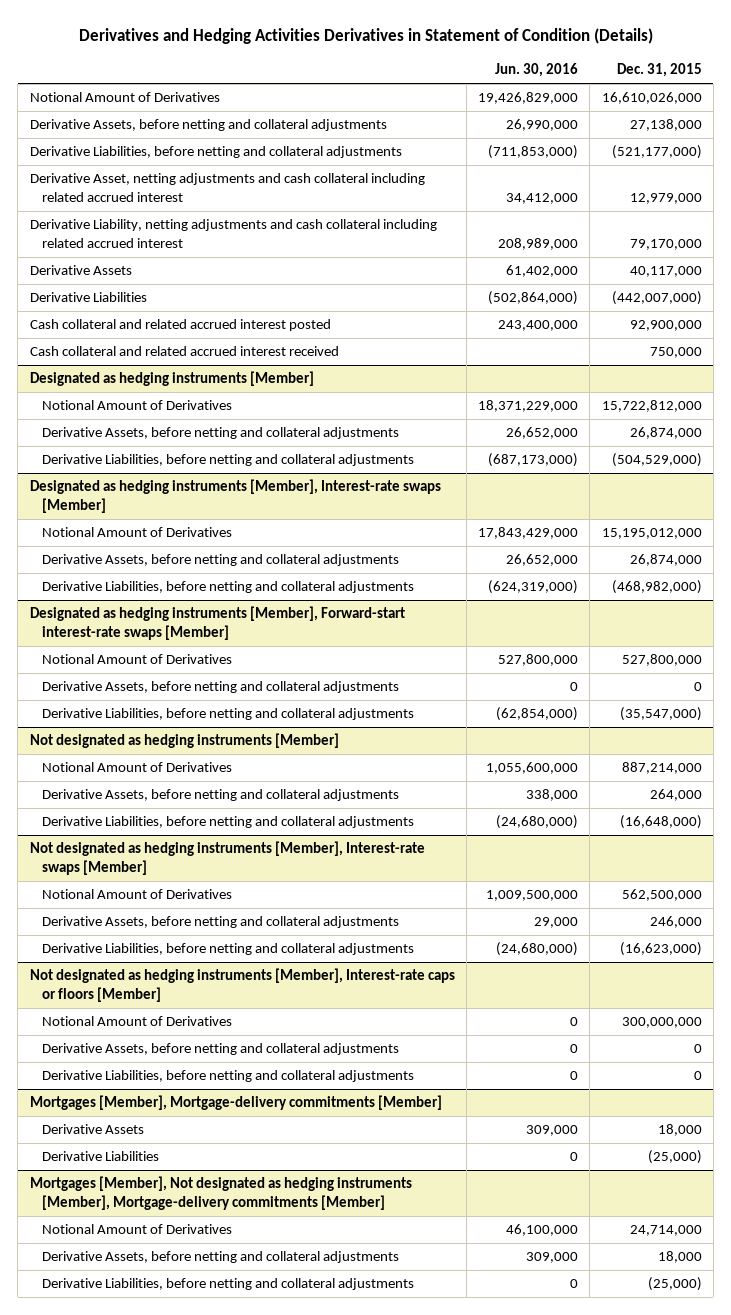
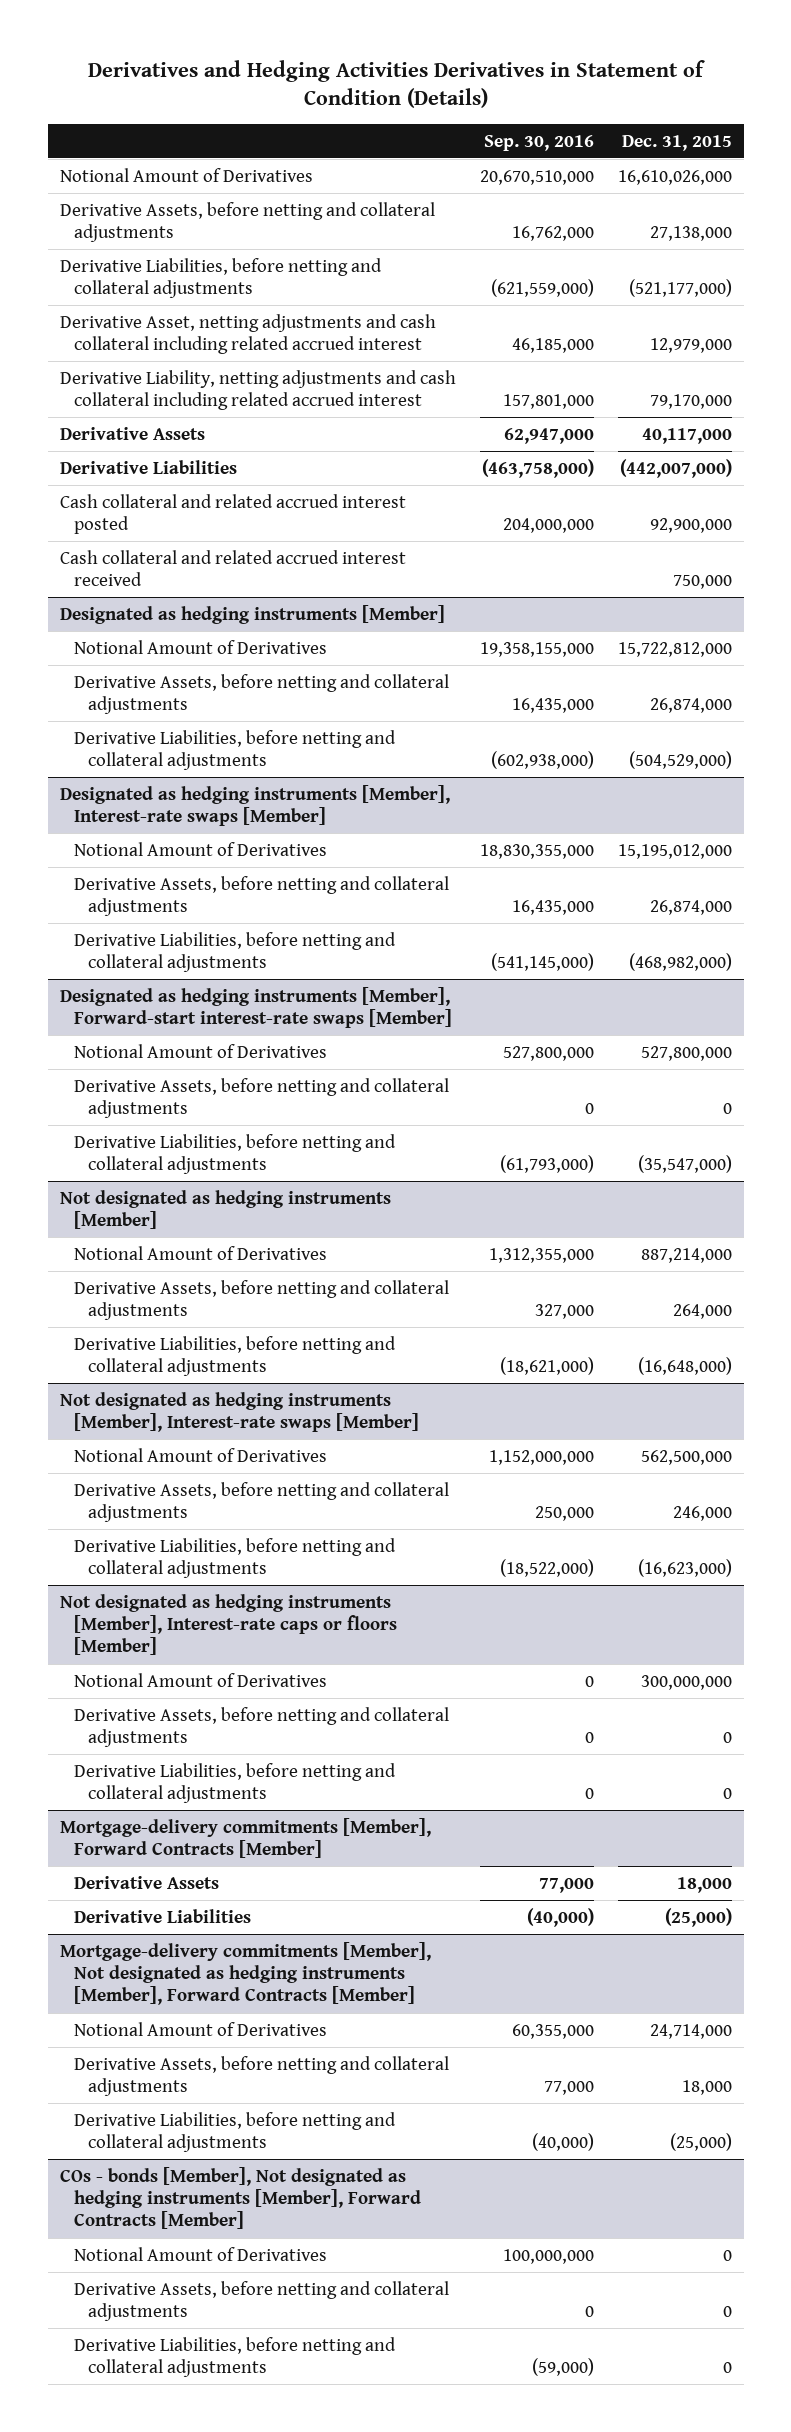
- | Jun. 30, 2016 | Dec. 31, 2015
+ | Sep. 30, 2016 | Dec. 31, 2015
- Mortgages [Member], Mortgage-delivery commitments [Member]
+ Mortgage-delivery commitments [Member], Forward Contracts [Member]
- Mortgages [Member], Not designated as hedging instruments [Member], Mortgage-delivery commitments [Member]
+ Mortgage-delivery commitments [Member], Not designated as hedging instruments [Member], Forward Contracts [Member]
+ COs - bonds [Member], Not designated as hedging instruments [Member], Forward Contracts [Member]
+ Notional Amount of Derivatives | 100,000,000 | 0
+ Derivative Assets, before netting and collateral adjustments | 0 | 0
+ Derivative Liabilities, before netting and collateral adjustments | (59,000) | 0

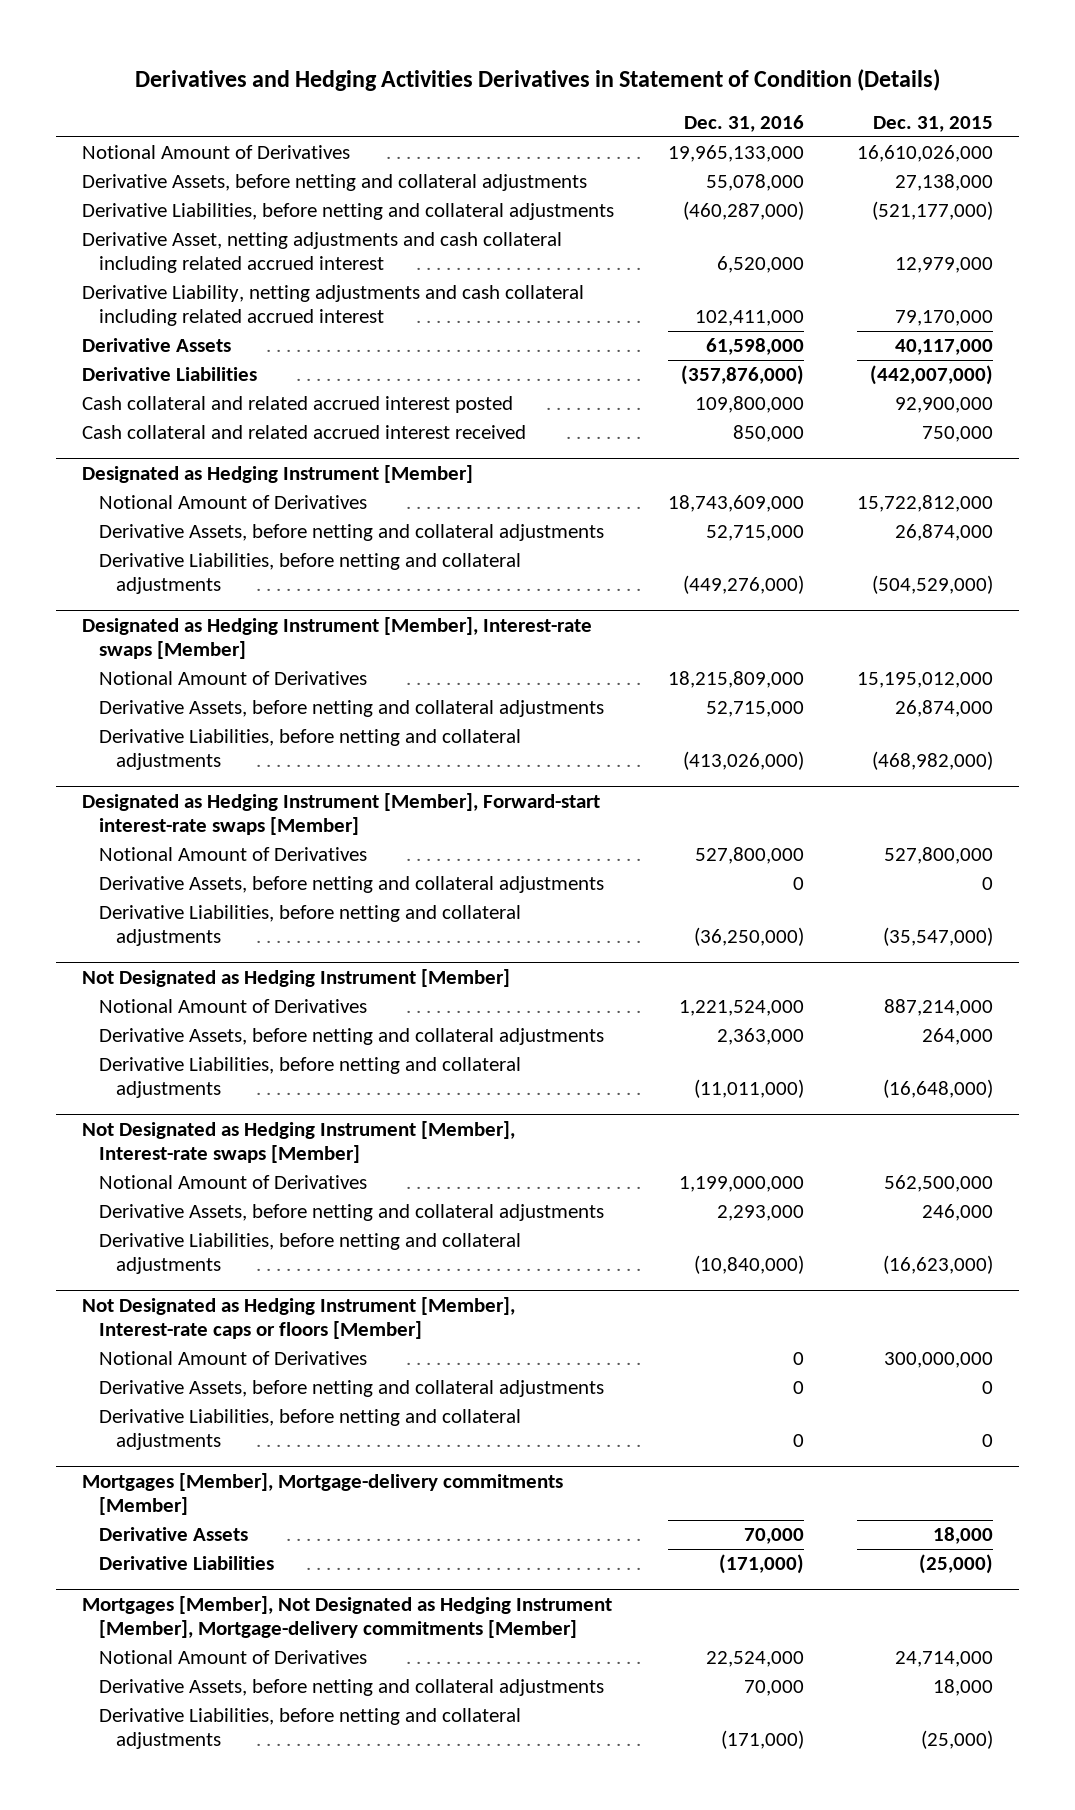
- | Sep. 30, 2016 | Dec. 31, 2015
+ | Dec. 31, 2016 | Dec. 31, 2015
- Designated as hedging instruments [Member]
+ Designated as Hedging Instrument [Member]
- Designated as hedging instruments [Member], Interest-rate swaps [Member]
+ Designated as Hedging Instrument [Member], Interest-rate swaps [Member]
- Designated as hedging instruments [Member], Forward-start interest-rate swaps [Member]
+ Designated as Hedging Instrument [Member], Forward-start interest-rate swaps [Member]
- Not designated as hedging instruments [Member]
+ Not Designated as Hedging Instrument [Member]
- Not designated as hedging instruments [Member], Interest-rate swaps [Member]
+ Not Designated as Hedging Instrument [Member], Interest-rate swaps [Member]
- Not designated as hedging instruments [Member], Interest-rate caps or floors [Member]
+ Not Designated as Hedging Instrument [Member], Interest-rate caps or floors [Member]
- Mortgage-delivery commitments [Member], Forward Contracts [Member]
+ Mortgages [Member], Mortgage-delivery commitments [Member]
- Mortgage-delivery commitments [Member], Not designated as hedging instruments [Member], Forward Contracts [Member]
+ Mortgages [Member], Not Designated as Hedging Instrument [Member], Mortgage-delivery commitments [Member]
- COs - bonds [Member], Not designated as hedging instruments [Member], Forward Contracts [Member]
- Notional Amount of Derivatives | 100,000,000 | 0
- Derivative Assets, before netting and collateral adjustments | 0 | 0
- Derivative Liabilities, before netting and collateral adjustments | (59,000) | 0

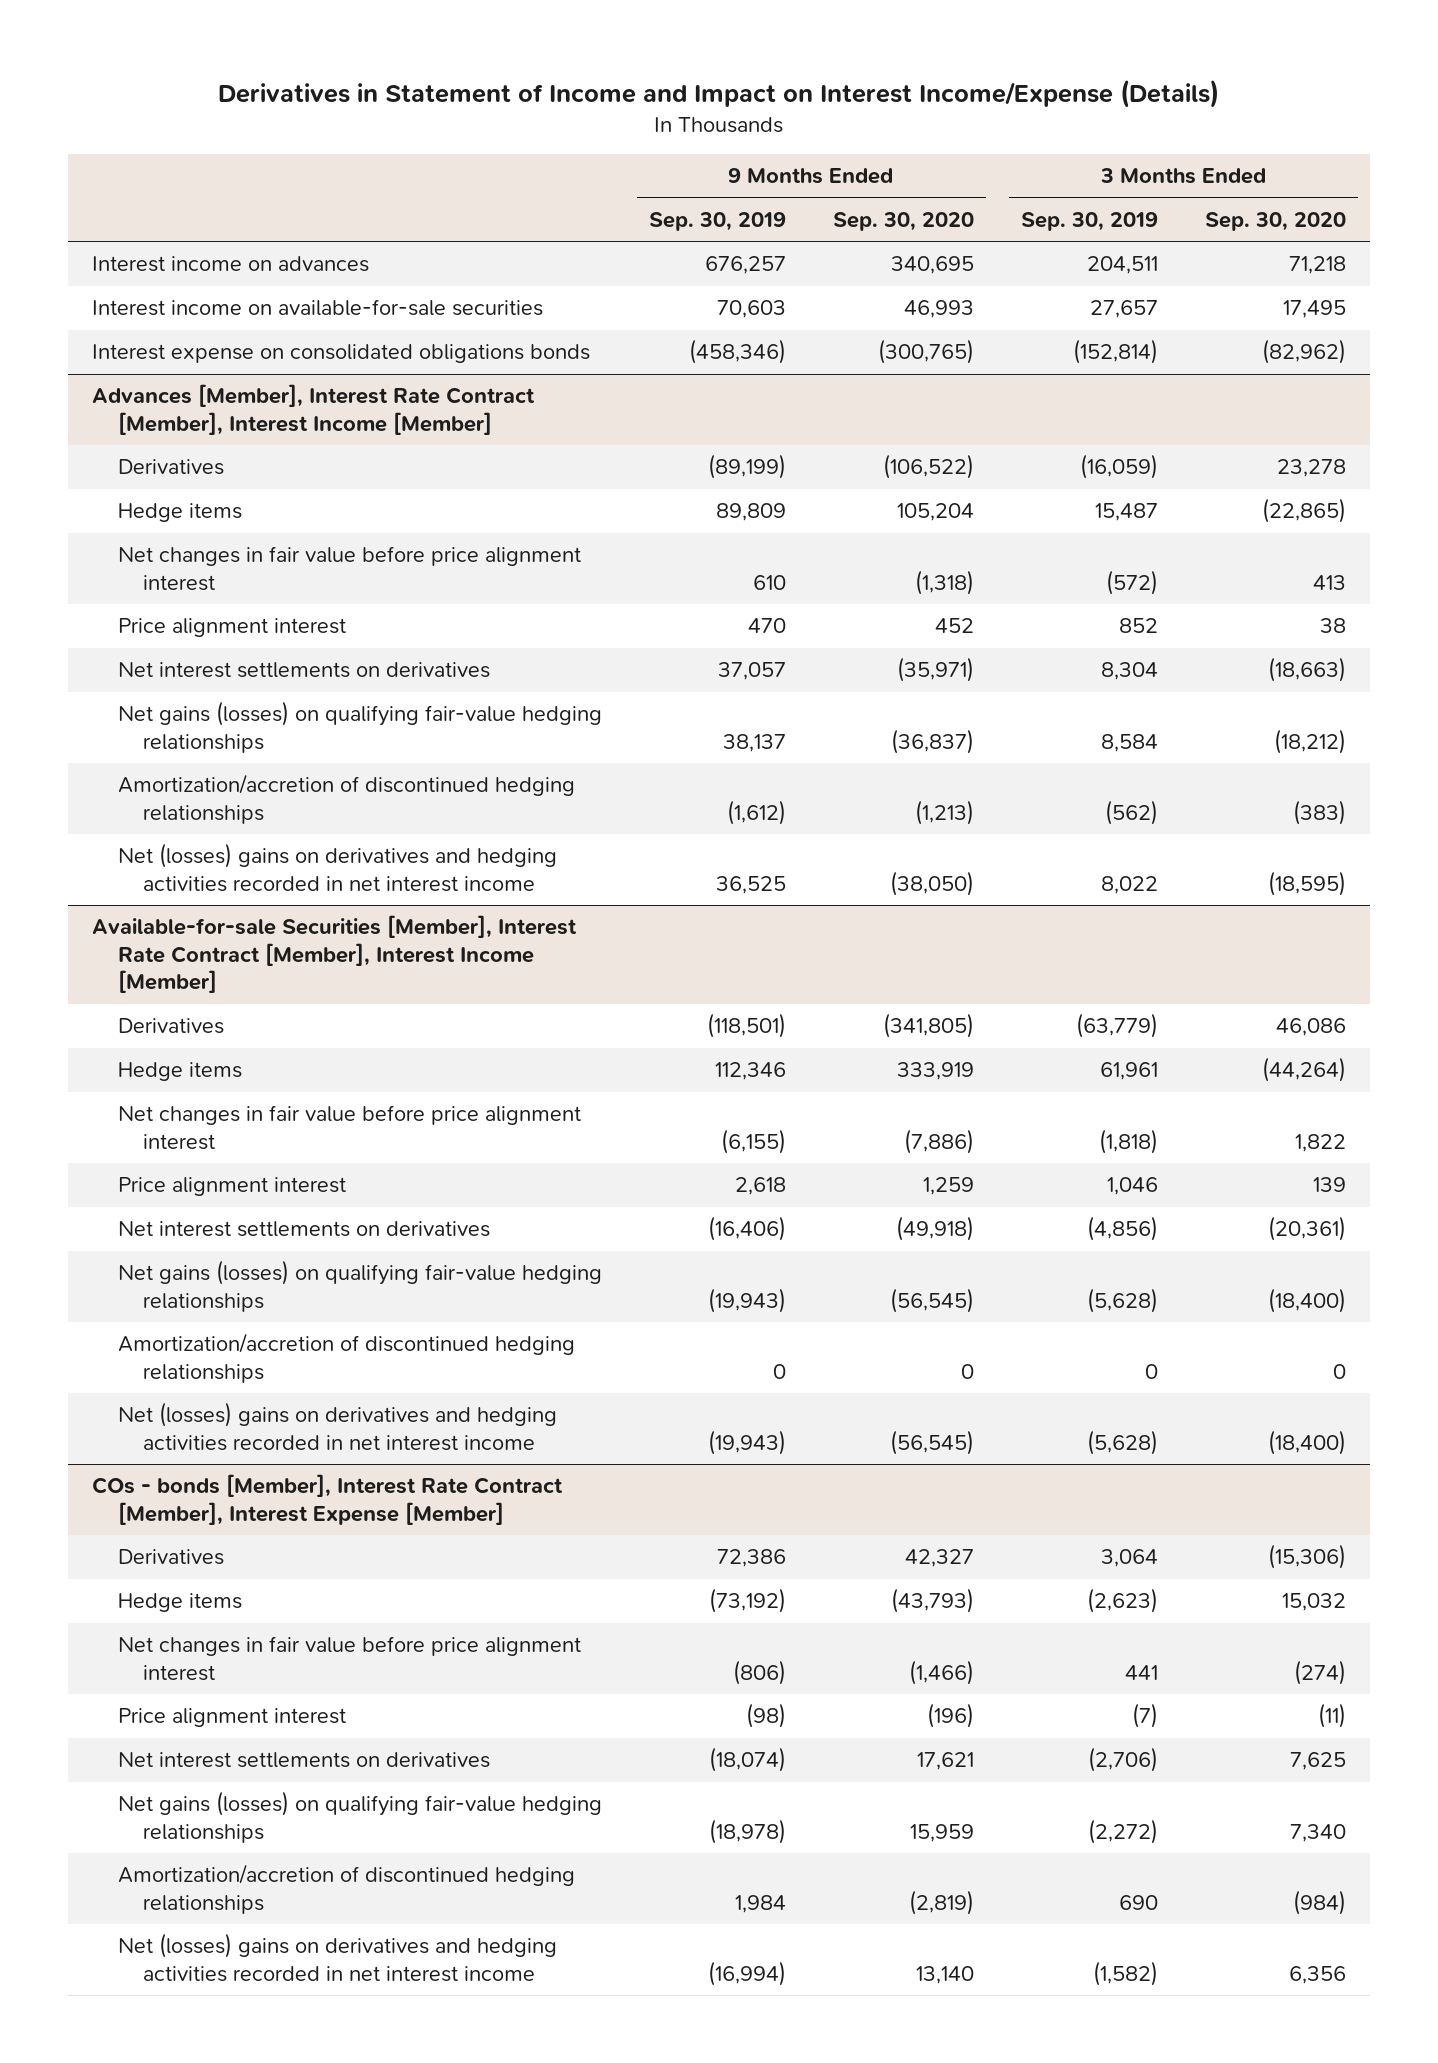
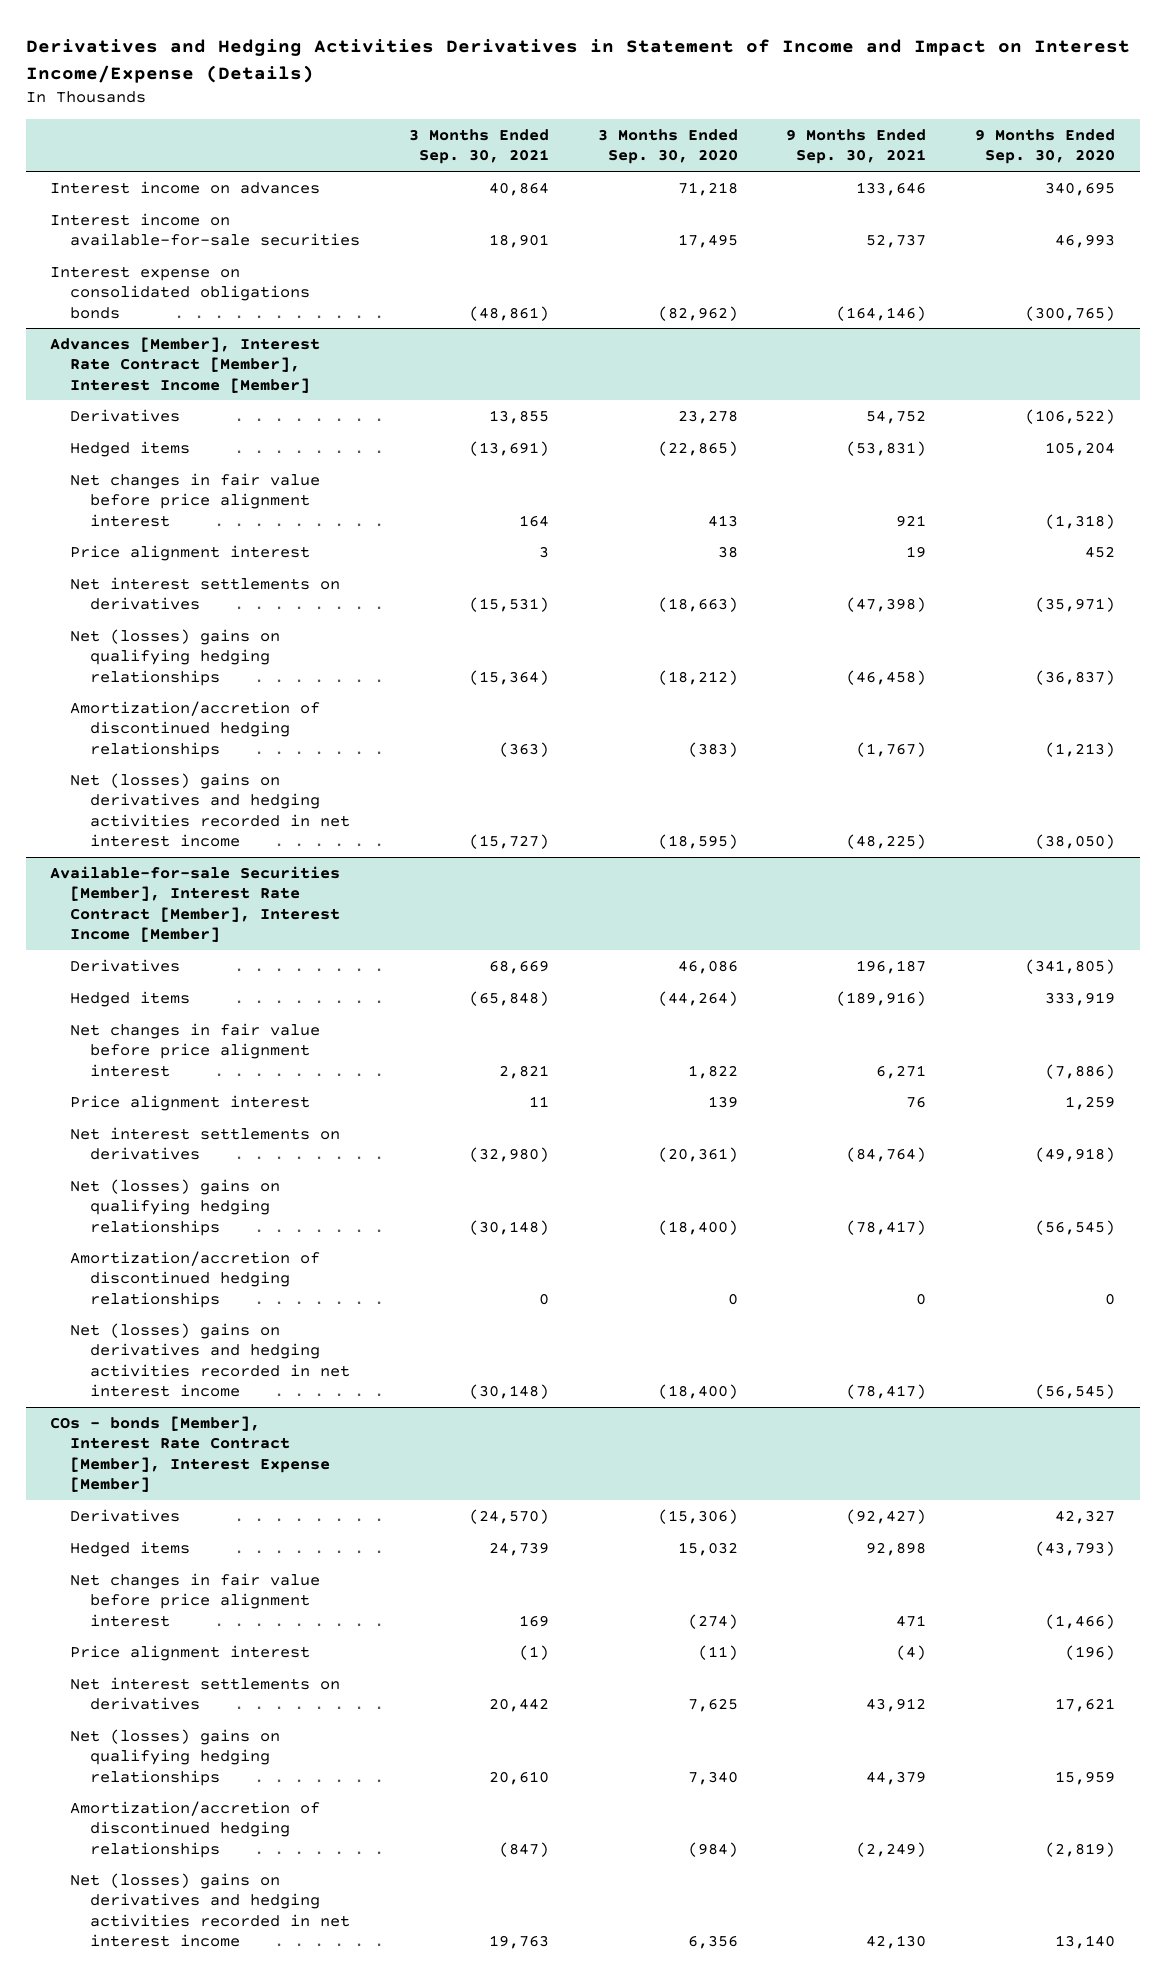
- Derivatives in Statement of Income and Impact on Interest Income/Expense (Details)
+ Derivatives and Hedging Activities Derivatives in Statement of Income and Impact on Interest Income/Expense (Details)
- | 9 Months Ended Sep. 30, 2019 | 9 Months Ended Sep. 30, 2020 | 3 Months Ended Sep. 30, 2019 | 3 Months Ended Sep. 30, 2020
+ | 3 Months Ended Sep. 30, 2021 | 3 Months Ended Sep. 30, 2020 | 9 Months Ended Sep. 30, 2021 | 9 Months Ended Sep. 30, 2020
@ Advances [Member], Interest Rate Contract [Member], Interest Income [Member]
- Hedge items | 89,809 | 105,204 | 15,487 | (22,865)
+ Hedged items | (13,691) | (22,865) | (53,831) | 105,204
- Net gains (losses) on qualifying fair-value hedging relationships | 38,137 | (36,837) | 8,584 | (18,212)
+ Net (losses) gains on qualifying hedging relationships | (15,364) | (18,212) | (46,458) | (36,837)
@ Available-for-sale Securities [Member], Interest Rate Contract [Member], Interest Income [Member]
- Hedge items | 112,346 | 333,919 | 61,961 | (44,264)
+ Hedged items | (65,848) | (44,264) | (189,916) | 333,919
- Net gains (losses) on qualifying fair-value hedging relationships | (19,943) | (56,545) | (5,628) | (18,400)
+ Net (losses) gains on qualifying hedging relationships | (30,148) | (18,400) | (78,417) | (56,545)
@ COs - bonds [Member], Interest Rate Contract [Member], Interest Expense [Member]
- Hedge items | (73,192) | (43,793) | (2,623) | 15,032
+ Hedged items | 24,739 | 15,032 | 92,898 | (43,793)
- Net gains (losses) on qualifying fair-value hedging relationships | (18,978) | 15,959 | (2,272) | 7,340
+ Net (losses) gains on qualifying hedging relationships | 20,610 | 7,340 | 44,379 | 15,959

